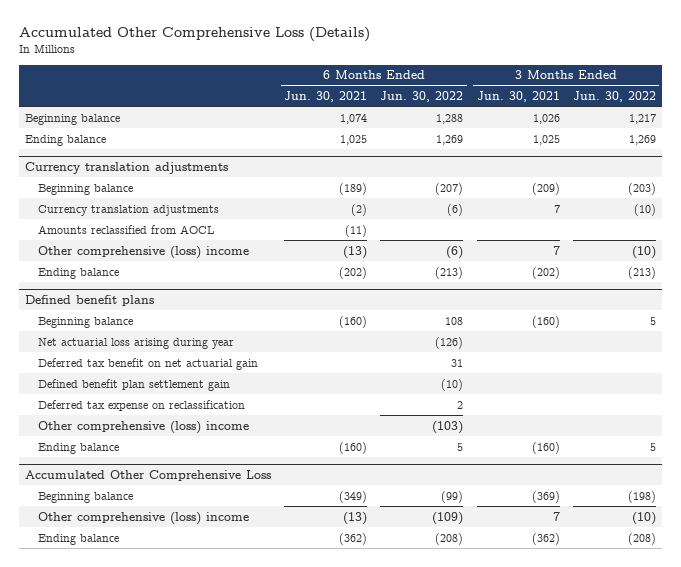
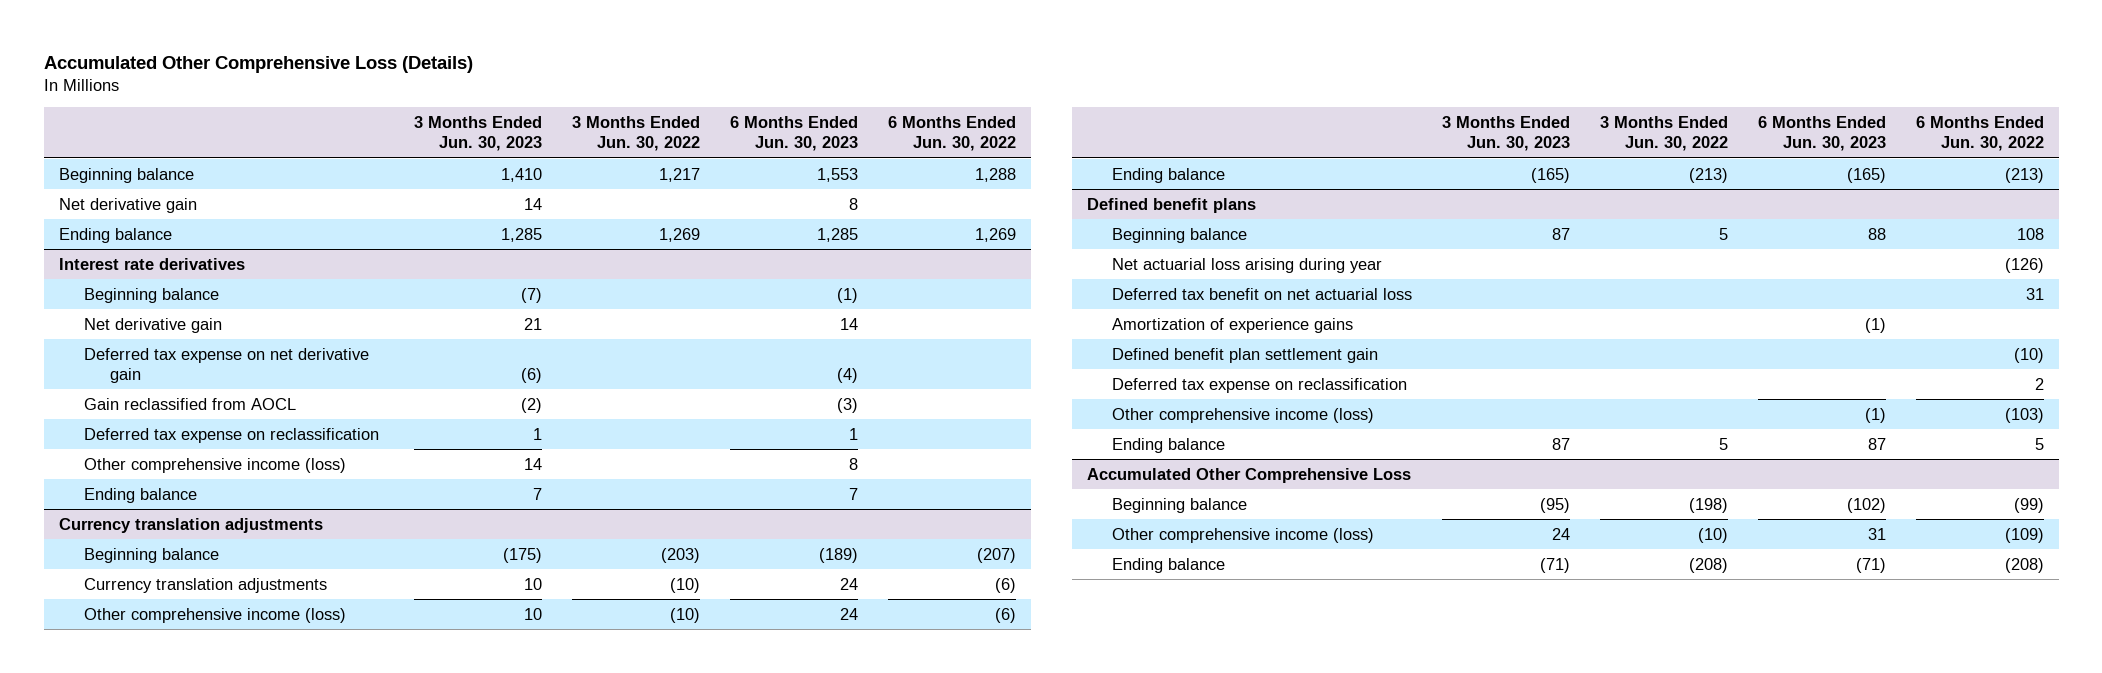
- | 6 Months Ended Jun. 30, 2021 | 6 Months Ended Jun. 30, 2022 | 3 Months Ended Jun. 30, 2021 | 3 Months Ended Jun. 30, 2022
+ | 3 Months Ended Jun. 30, 2023 | 3 Months Ended Jun. 30, 2022 | 6 Months Ended Jun. 30, 2023 | 6 Months Ended Jun. 30, 2022
+ Net derivative gain | 14 | | 8 |
+ Interest rate derivatives
+ Beginning balance | (7) | | (1) |
+ Net derivative gain | 21 | | 14 |
+ Deferred tax expense on net derivative gain | (6) | | (4) |
+ Gain reclassified from AOCL | (2) | | (3) |
+ Deferred tax expense on reclassification | 1 | | 1 |
+ Other comprehensive income (loss) | 14 | | 8 |
+ Ending balance | 7 | | 7 |
@ Currency translation adjustments
- Amounts reclassified from AOCL | (11) | | |
- Other comprehensive (loss) income | (13) | (6) | 7 | (10)
+ Other comprehensive income (loss) | 10 | (10) | 24 | (6)
@ Defined benefit plans
- Deferred tax benefit on net actuarial gain | | 31 | |
+ Deferred tax benefit on net actuarial loss | | | | 31
+ Amortization of experience gains | | | (1) |
- Other comprehensive (loss) income | | (103) | |
+ Other comprehensive income (loss) | | | (1) | (103)
@ Accumulated Other Comprehensive Loss
- Other comprehensive (loss) income | (13) | (109) | 7 | (10)
+ Other comprehensive income (loss) | 24 | (10) | 31 | (109)

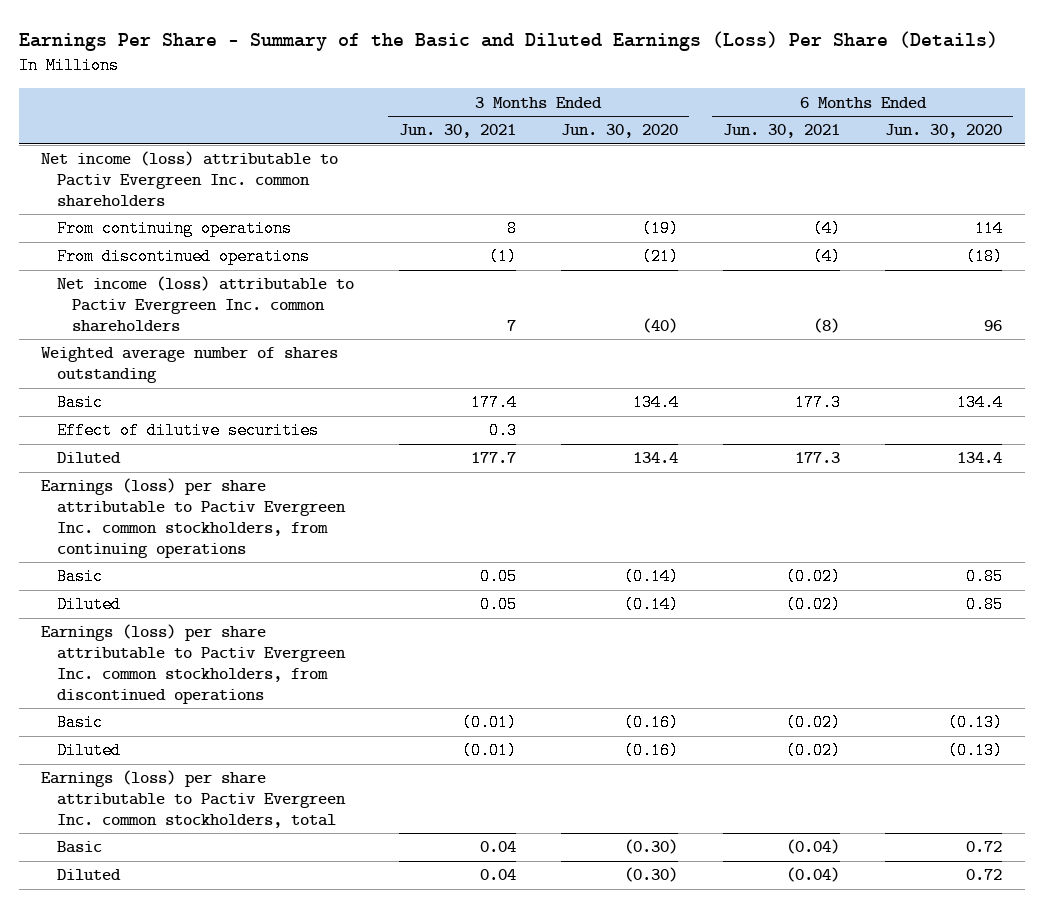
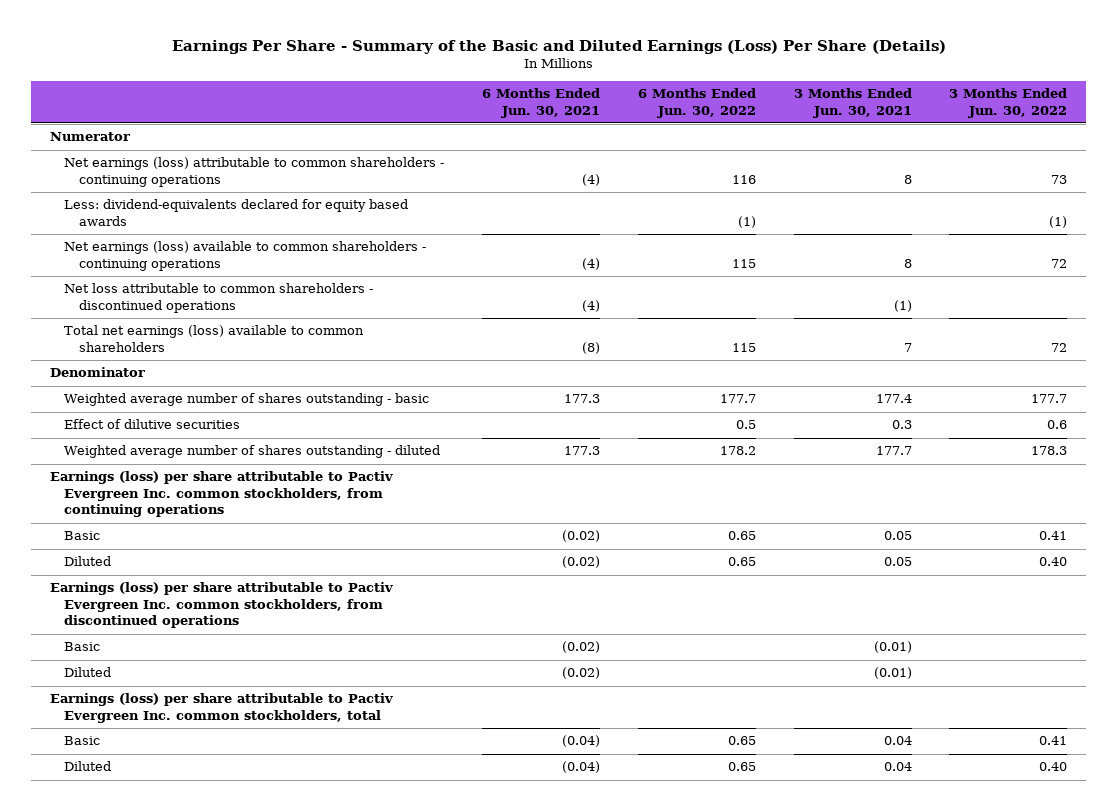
- | 3 Months Ended Jun. 30, 2021 | 3 Months Ended Jun. 30, 2020 | 6 Months Ended Jun. 30, 2021 | 6 Months Ended Jun. 30, 2020
+ | 6 Months Ended Jun. 30, 2021 | 6 Months Ended Jun. 30, 2022 | 3 Months Ended Jun. 30, 2021 | 3 Months Ended Jun. 30, 2022
- Net income (loss) attributable to Pactiv Evergreen Inc. common shareholders
- From continuing operations | 8 | (19) | (4) | 114
- From discontinued operations | (1) | (21) | (4) | (18)
- Net income (loss) attributable to Pactiv Evergreen Inc. common shareholders | 7 | (40) | (8) | 96
- Weighted average number of shares outstanding
- Basic | 177.4 | 134.4 | 177.3 | 134.4
+ Numerator
+ Net earnings (loss) attributable to common shareholders - continuing operations | (4) | 116 | 8 | 73
+ Less: dividend-equivalents declared for equity based awards | | (1) | | (1)
+ Net earnings (loss) available to common shareholders - continuing operations | (4) | 115 | 8 | 72
+ Net loss attributable to common shareholders - discontinued operations | (4) | | (1) |
+ Total net earnings (loss) available to common shareholders | (8) | 115 | 7 | 72
+ Denominator
+ Weighted average number of shares outstanding - basic | 177.3 | 177.7 | 177.4 | 177.7
- Diluted | 177.7 | 134.4 | 177.3 | 134.4
+ Weighted average number of shares outstanding - diluted | 177.3 | 178.2 | 177.7 | 178.3

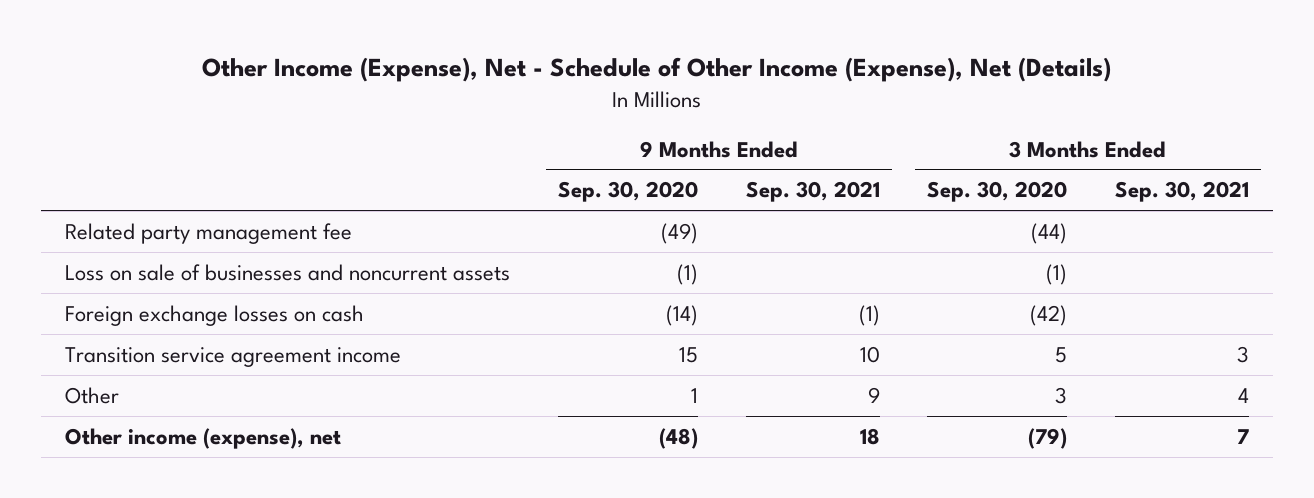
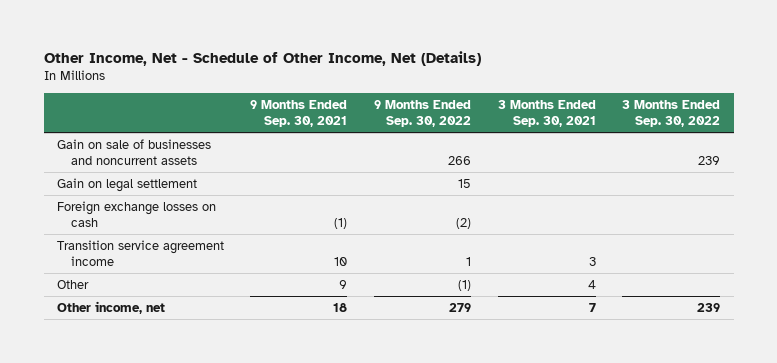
- Other Income (Expense), Net - Schedule of Other Income (Expense), Net (Details)
+ Other Income, Net - Schedule of Other Income, Net (Details)
- | 9 Months Ended Sep. 30, 2020 | 9 Months Ended Sep. 30, 2021 | 3 Months Ended Sep. 30, 2020 | 3 Months Ended Sep. 30, 2021
+ | 9 Months Ended Sep. 30, 2021 | 9 Months Ended Sep. 30, 2022 | 3 Months Ended Sep. 30, 2021 | 3 Months Ended Sep. 30, 2022
- Related party management fee | (49) | | (44) |
- Loss on sale of businesses and noncurrent assets | (1) | | (1) |
+ Gain on sale of businesses and noncurrent assets | | 266 | | 239
+ Gain on legal settlement | | 15 | |
- Other income (expense), net | (48) | 18 | (79) | 7
+ Other income, net | 18 | 279 | 7 | 239

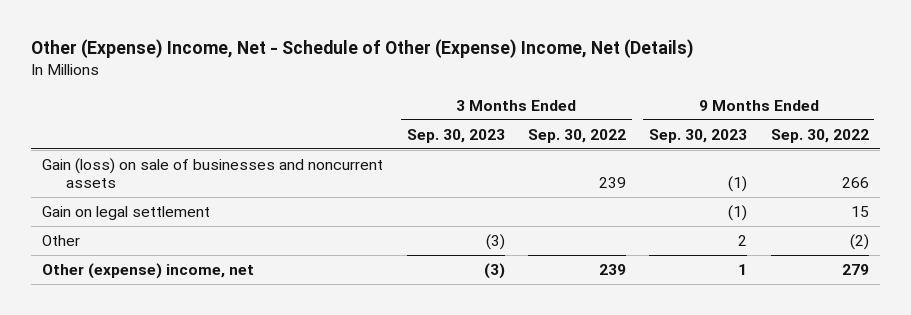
- Other Income, Net - Schedule of Other Income, Net (Details)
+ Other (Expense) Income, Net - Schedule of Other (Expense) Income, Net (Details)
- | 9 Months Ended Sep. 30, 2021 | 9 Months Ended Sep. 30, 2022 | 3 Months Ended Sep. 30, 2021 | 3 Months Ended Sep. 30, 2022
+ | 3 Months Ended Sep. 30, 2023 | 3 Months Ended Sep. 30, 2022 | 9 Months Ended Sep. 30, 2023 | 9 Months Ended Sep. 30, 2022
- Gain on sale of businesses and noncurrent assets | | 266 | | 239
+ Gain (loss) on sale of businesses and noncurrent assets | | 239 | (1) | 266
- Foreign exchange losses on cash | (1) | (2) | |
- Transition service agreement income | 10 | 1 | 3 |
- Other | 9 | (1) | 4 |
- Other income, net | 18 | 279 | 7 | 239
+ Other | (3) | | 2 | (2)
+ Other (expense) income, net | (3) | 239 | 1 | 279

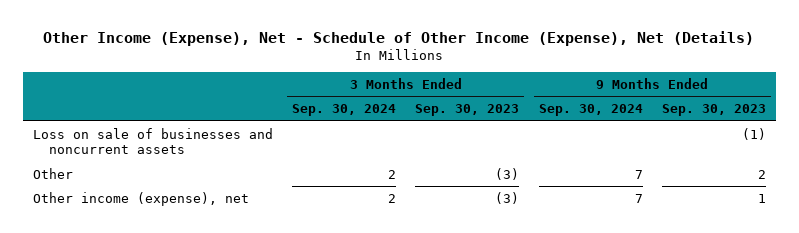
- Other (Expense) Income, Net - Schedule of Other (Expense) Income, Net (Details)
+ Other Income (Expense), Net - Schedule of Other Income (Expense), Net (Details)
- | 3 Months Ended Sep. 30, 2023 | 3 Months Ended Sep. 30, 2022 | 9 Months Ended Sep. 30, 2023 | 9 Months Ended Sep. 30, 2022
+ | 3 Months Ended Sep. 30, 2024 | 3 Months Ended Sep. 30, 2023 | 9 Months Ended Sep. 30, 2024 | 9 Months Ended Sep. 30, 2023
- Gain (loss) on sale of businesses and noncurrent assets | | 239 | (1) | 266
- Gain on legal settlement | | | (1) | 15
+ Loss on sale of businesses and noncurrent assets | | | | (1)
- Other (expense) income, net | (3) | 239 | 1 | 279
+ Other income (expense), net | 2 | (3) | 7 | 1

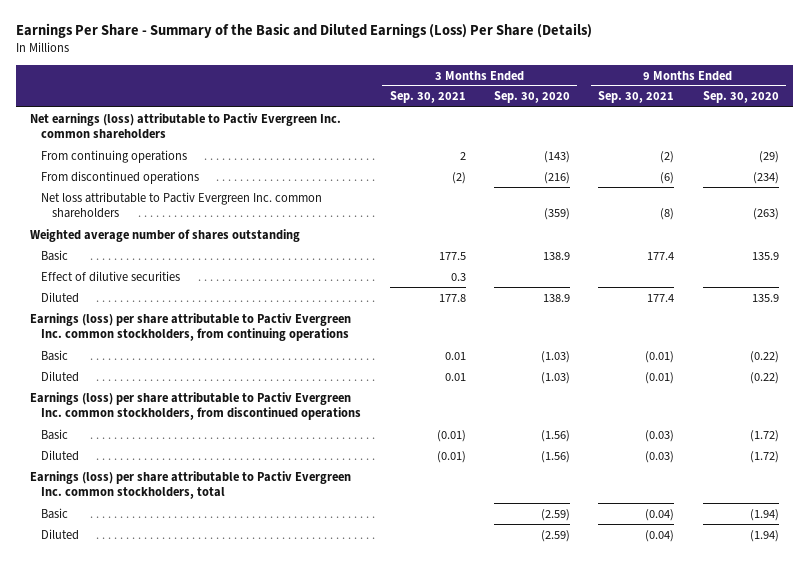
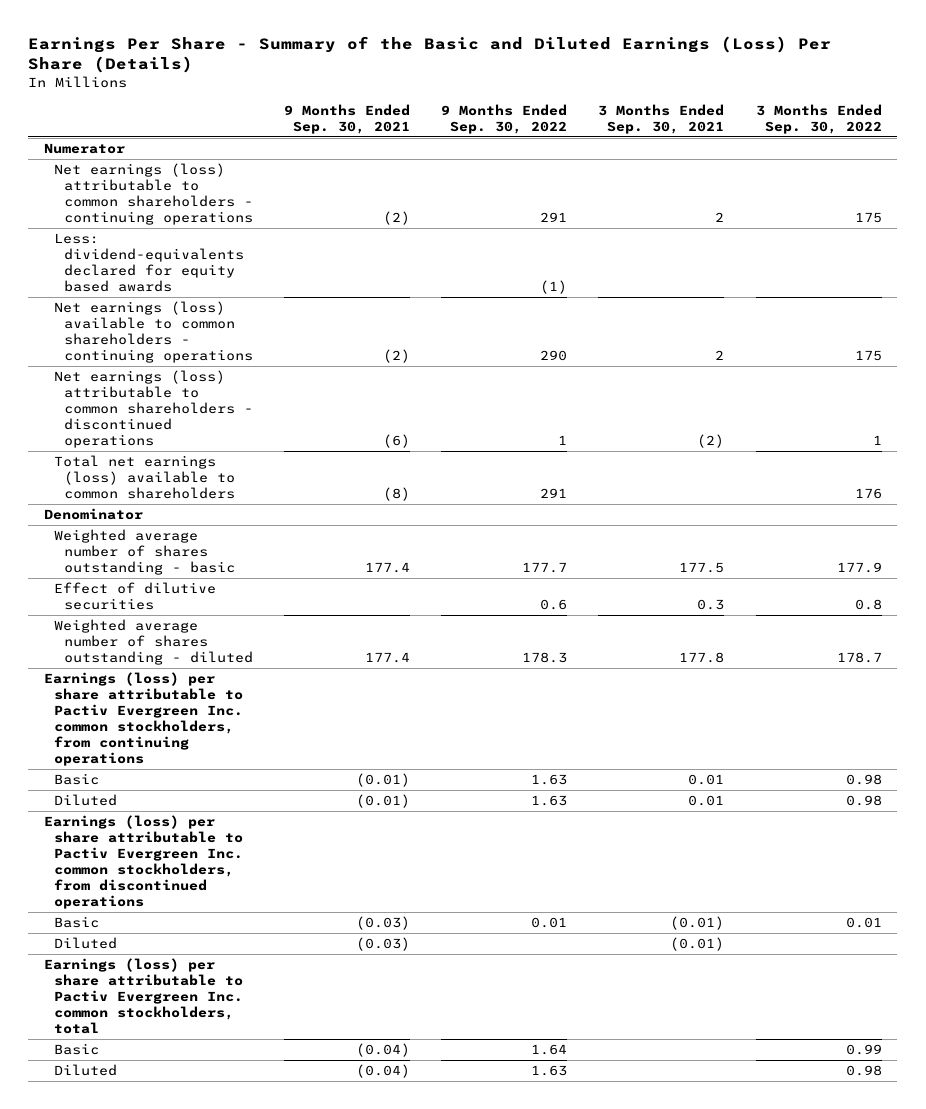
- | 3 Months Ended Sep. 30, 2021 | 3 Months Ended Sep. 30, 2020 | 9 Months Ended Sep. 30, 2021 | 9 Months Ended Sep. 30, 2020
+ | 9 Months Ended Sep. 30, 2021 | 9 Months Ended Sep. 30, 2022 | 3 Months Ended Sep. 30, 2021 | 3 Months Ended Sep. 30, 2022
- Net earnings (loss) attributable to Pactiv Evergreen Inc. common shareholders
- From continuing operations | 2 | (143) | (2) | (29)
- From discontinued operations | (2) | (216) | (6) | (234)
- Net loss attributable to Pactiv Evergreen Inc. common shareholders | | (359) | (8) | (263)
- Weighted average number of shares outstanding
- Basic | 177.5 | 138.9 | 177.4 | 135.9
+ Numerator
+ Net earnings (loss) attributable to common shareholders - continuing operations | (2) | 291 | 2 | 175
+ Less: dividend-equivalents declared for equity based awards | | (1) | |
+ Net earnings (loss) available to common shareholders - continuing operations | (2) | 290 | 2 | 175
+ Net earnings (loss) attributable to common shareholders - discontinued operations | (6) | 1 | (2) | 1
+ Total net earnings (loss) available to common shareholders | (8) | 291 | | 176
+ Denominator
+ Weighted average number of shares outstanding - basic | 177.4 | 177.7 | 177.5 | 177.9
- Diluted | 177.8 | 138.9 | 177.4 | 135.9
+ Weighted average number of shares outstanding - diluted | 177.4 | 178.3 | 177.8 | 178.7

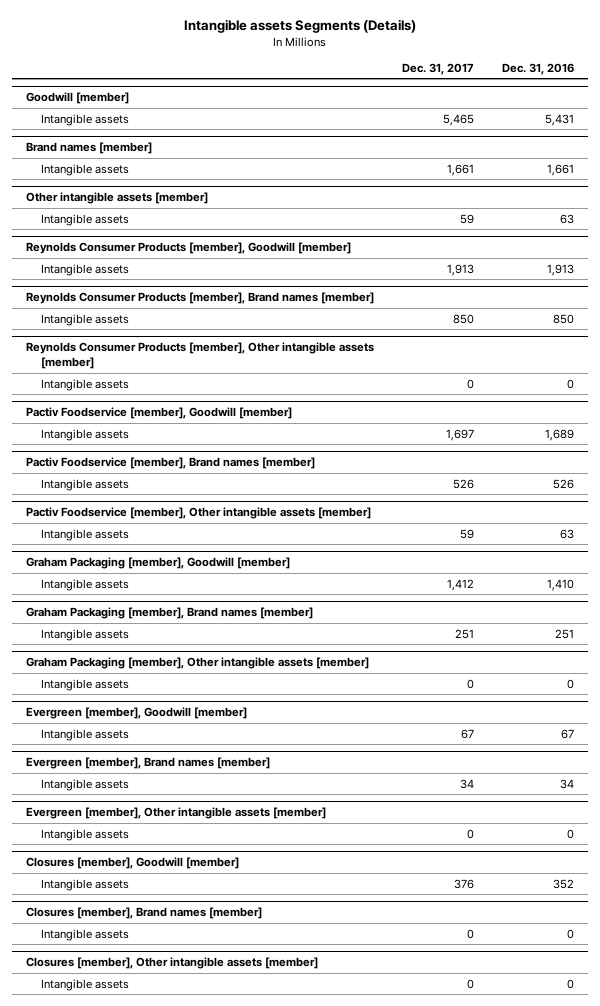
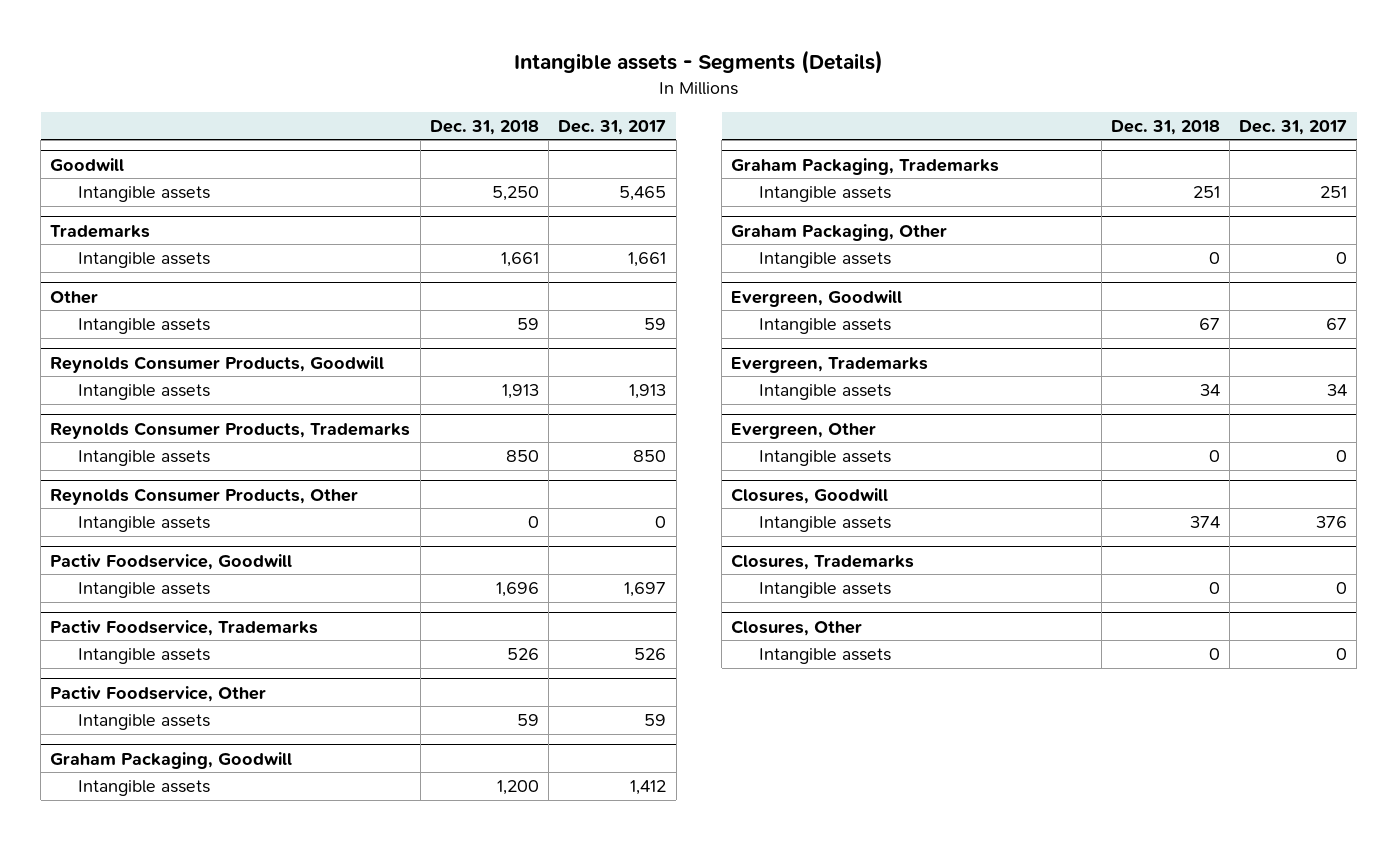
- Intangible assets Segments (Details)
+ Intangible assets - Segments (Details)
- | Dec. 31, 2017 | Dec. 31, 2016
+ | Dec. 31, 2018 | Dec. 31, 2017
- Goodwill [member]
+ Goodwill
- Brand names [member]
+ Trademarks
- Other intangible assets [member]
+ Other
- Reynolds Consumer Products [member], Goodwill [member]
+ Reynolds Consumer Products, Goodwill
- Reynolds Consumer Products [member], Brand names [member]
+ Reynolds Consumer Products, Trademarks
- Reynolds Consumer Products [member], Other intangible assets [member]
+ Reynolds Consumer Products, Other
- Pactiv Foodservice [member], Goodwill [member]
+ Pactiv Foodservice, Goodwill
- Pactiv Foodservice [member], Brand names [member]
+ Pactiv Foodservice, Trademarks
- Pactiv Foodservice [member], Other intangible assets [member]
+ Pactiv Foodservice, Other
- Graham Packaging [member], Goodwill [member]
+ Graham Packaging, Goodwill
- Graham Packaging [member], Brand names [member]
+ Graham Packaging, Trademarks
- Graham Packaging [member], Other intangible assets [member]
+ Graham Packaging, Other
- Evergreen [member], Goodwill [member]
+ Evergreen, Goodwill
- Evergreen [member], Brand names [member]
+ Evergreen, Trademarks
- Evergreen [member], Other intangible assets [member]
+ Evergreen, Other
- Closures [member], Goodwill [member]
+ Closures, Goodwill
- Closures [member], Brand names [member]
+ Closures, Trademarks
- Closures [member], Other intangible assets [member]
+ Closures, Other

